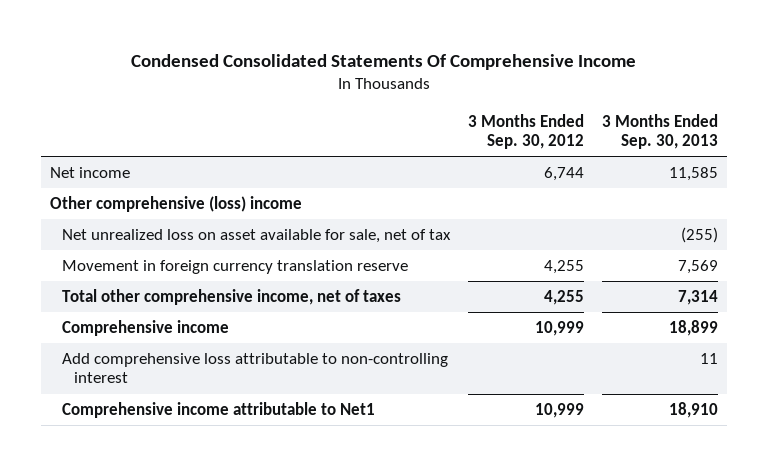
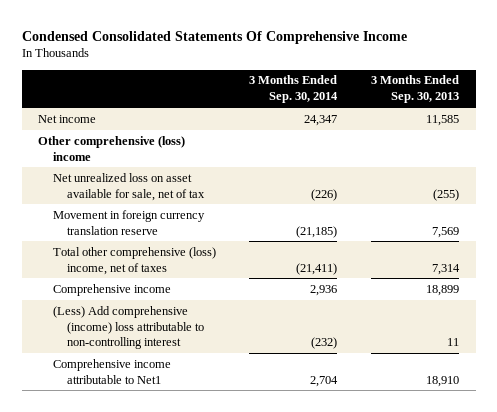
- | 3 Months Ended Sep. 30, 2012 | 3 Months Ended Sep. 30, 2013
+ | 3 Months Ended Sep. 30, 2014 | 3 Months Ended Sep. 30, 2013
- Total other comprehensive income, net of taxes | 4,255 | 7,314
+ Total other comprehensive (loss) income, net of taxes | (21,411) | 7,314
- Add comprehensive loss attributable to non-controlling interest | | 11
+ (Less) Add comprehensive (income) loss attributable to non-controlling interest | (232) | 11

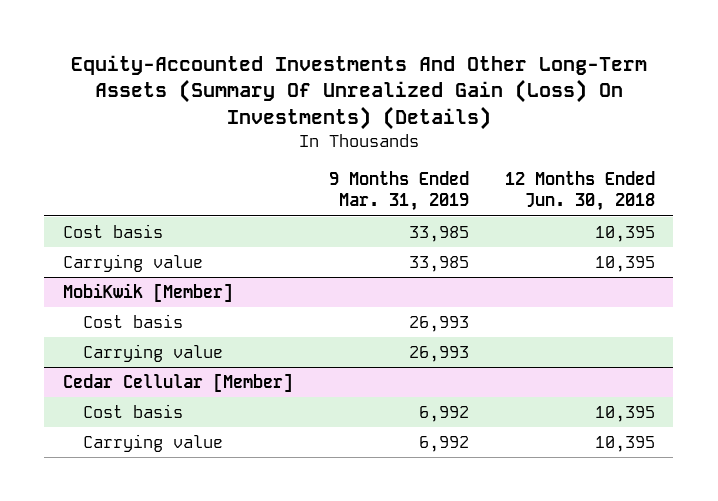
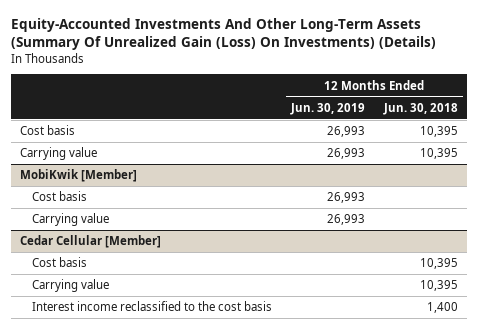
- | 9 Months Ended Mar. 31, 2019 | 12 Months Ended Jun. 30, 2018
+ | 12 Months Ended Jun. 30, 2019 | 12 Months Ended Jun. 30, 2018
@ Cedar Cellular [Member]
+ Interest income reclassified to the cost basis | | 1,400

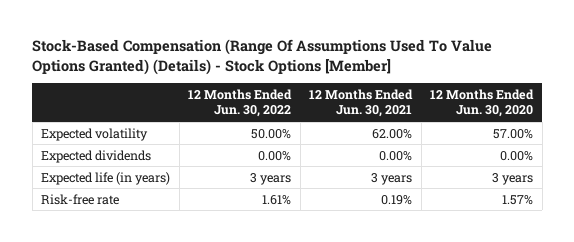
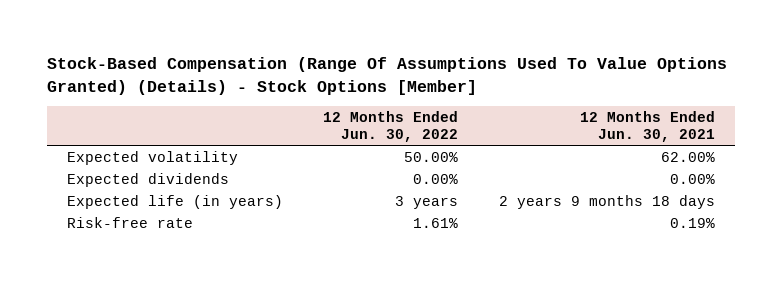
- | 12 Months Ended Jun. 30, 2022 | 12 Months Ended Jun. 30, 2021 | 12 Months Ended Jun. 30, 2020
+ | 12 Months Ended Jun. 30, 2022 | 12 Months Ended Jun. 30, 2021
- Expected life (in years) | 3 years | 3 years | 3 years
+ Expected life (in years) | 3 years | 2 years 9 months 18 days

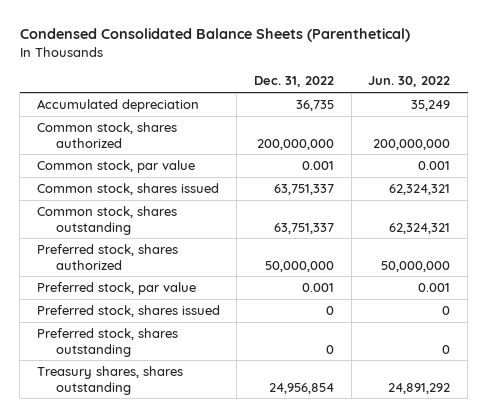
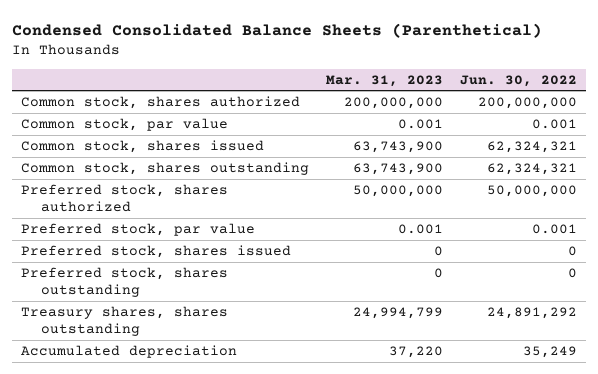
- | Dec. 31, 2022 | Jun. 30, 2022
+ | Mar. 31, 2023 | Jun. 30, 2022
moved down: Accumulated depreciation | 37,220 | 35,249

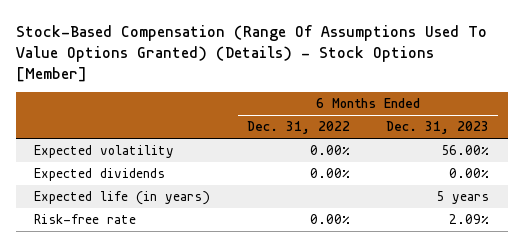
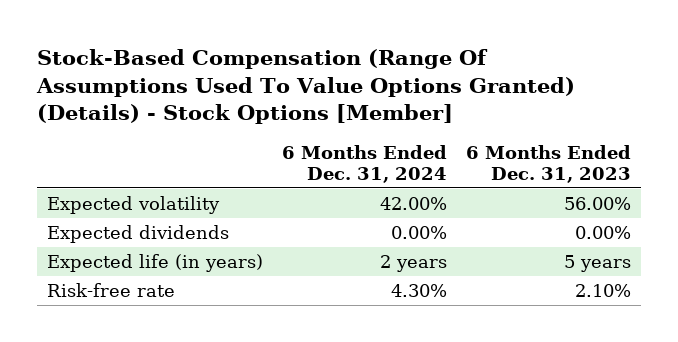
- | 6 Months Ended Dec. 31, 2022 | 6 Months Ended Dec. 31, 2023
+ | 6 Months Ended Dec. 31, 2024 | 6 Months Ended Dec. 31, 2023
- Risk-free rate | 0.00% | 2.09%
+ Risk-free rate | 4.30% | 2.10%

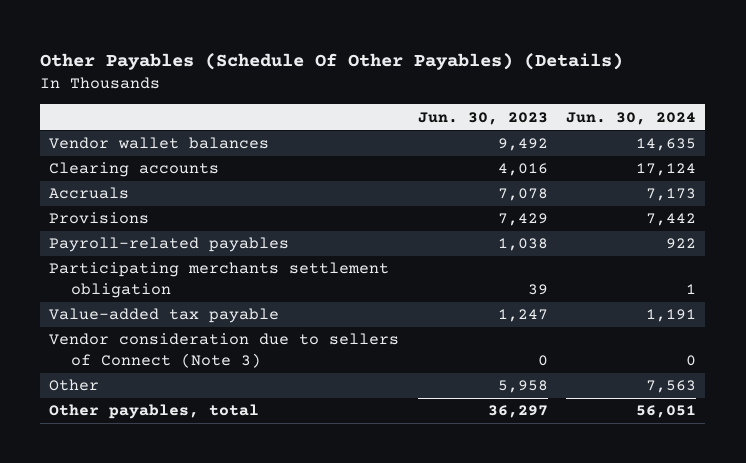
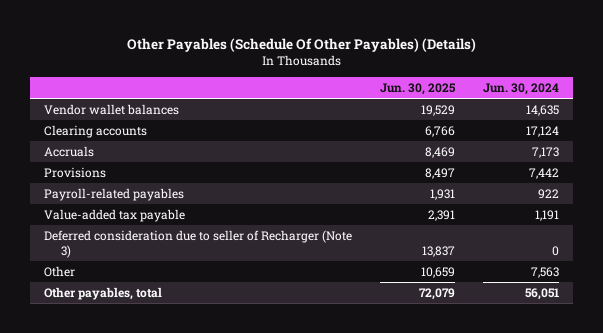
- | Jun. 30, 2023 | Jun. 30, 2024
+ | Jun. 30, 2025 | Jun. 30, 2024
- Participating merchants settlement obligation | 39 | 1
- Vendor consideration due to sellers of Connect (Note 3) | 0 | 0
+ Deferred consideration due to seller of Recharger (Note 3) | 13,837 | 0

